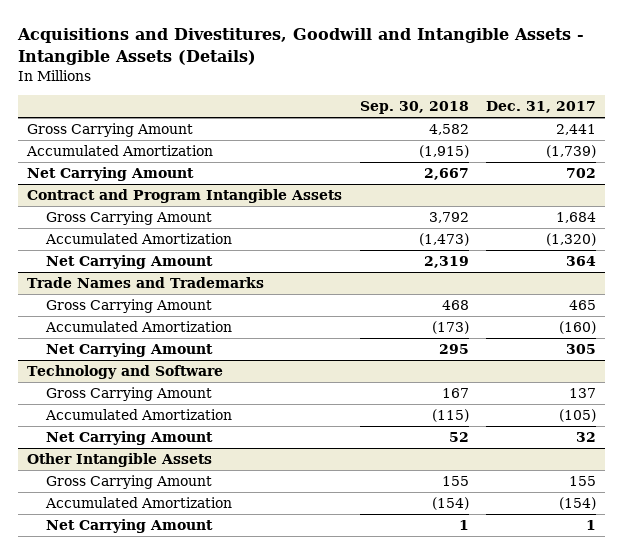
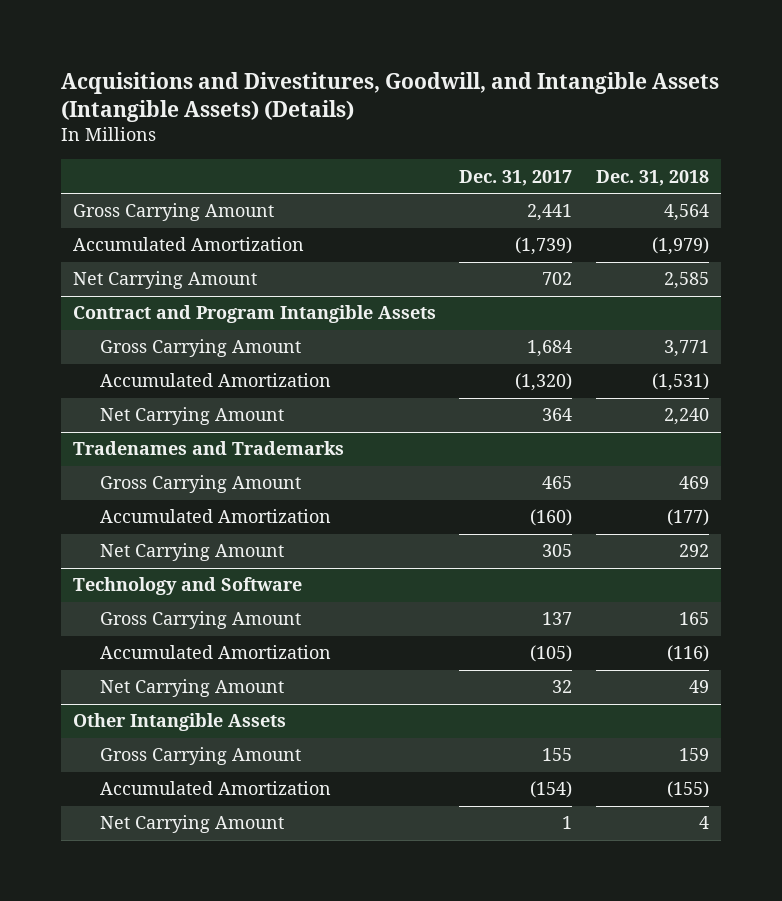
- Acquisitions and Divestitures, Goodwill and Intangible Assets - Intangible Assets (Details)
+ Acquisitions and Divestitures, Goodwill, and Intangible Assets (Intangible Assets) (Details)
- | Sep. 30, 2018 | Dec. 31, 2017
+ | Dec. 31, 2017 | Dec. 31, 2018
- Trade Names and Trademarks
+ Tradenames and Trademarks

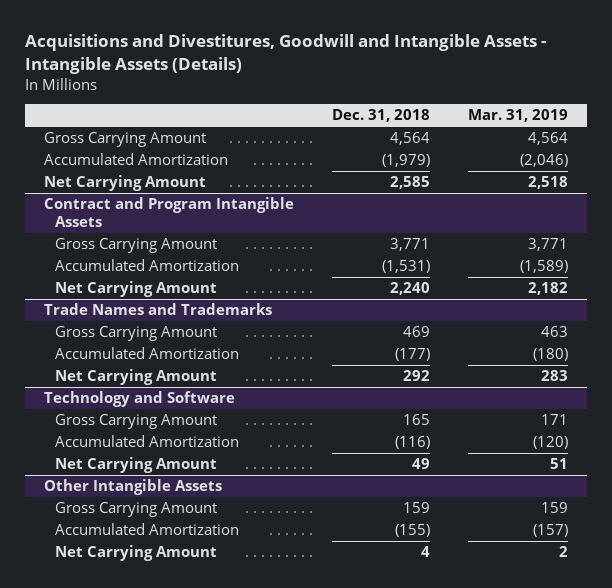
- Acquisitions and Divestitures, Goodwill, and Intangible Assets (Intangible Assets) (Details)
+ Acquisitions and Divestitures, Goodwill and Intangible Assets - Intangible Assets (Details)
- | Dec. 31, 2017 | Dec. 31, 2018
+ | Dec. 31, 2018 | Mar. 31, 2019
- Tradenames and Trademarks
+ Trade Names and Trademarks

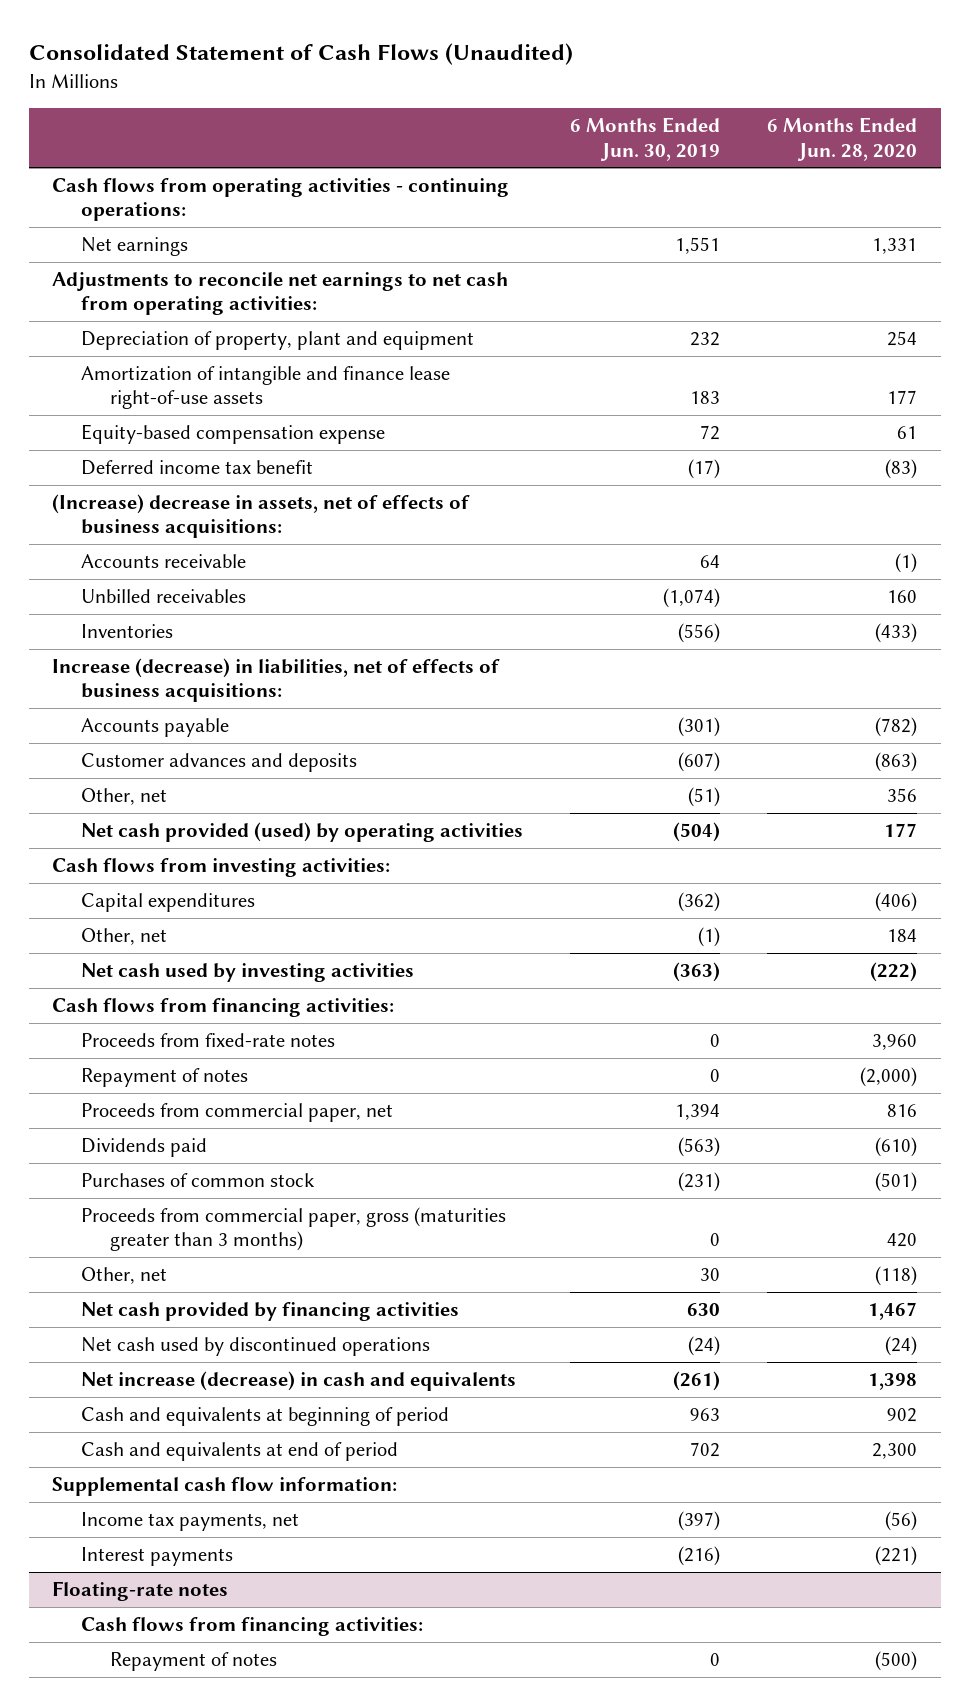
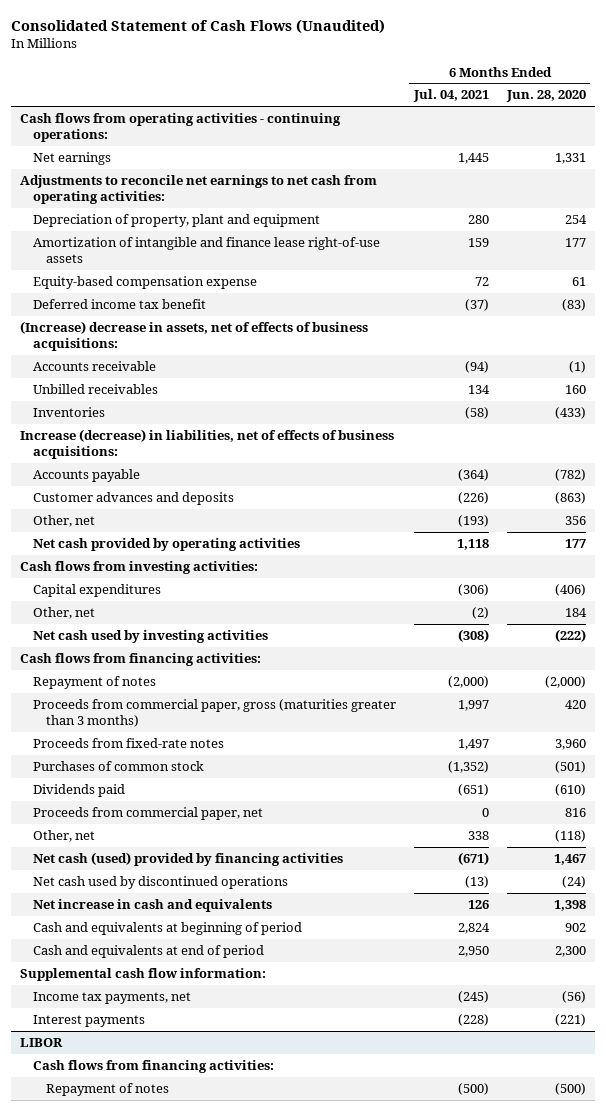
- | 6 Months Ended Jun. 30, 2019 | 6 Months Ended Jun. 28, 2020
+ | 6 Months Ended Jul. 04, 2021 | 6 Months Ended Jun. 28, 2020
- Net cash provided (used) by operating activities | (504) | 177
+ Net cash provided by operating activities | 1,118 | 177
moved down: Proceeds from fixed-rate notes | 1,497 | 3,960
moved down: Purchases of common stock | (1,352) | (501)
moved down: Dividends paid | (651) | (610)
moved down: Proceeds from commercial paper, net | 0 | 816
- Net cash provided by financing activities | 630 | 1,467
+ Net cash (used) provided by financing activities | (671) | 1,467
- Net increase (decrease) in cash and equivalents | (261) | 1,398
+ Net increase in cash and equivalents | 126 | 1,398
- Floating-rate notes
+ LIBOR

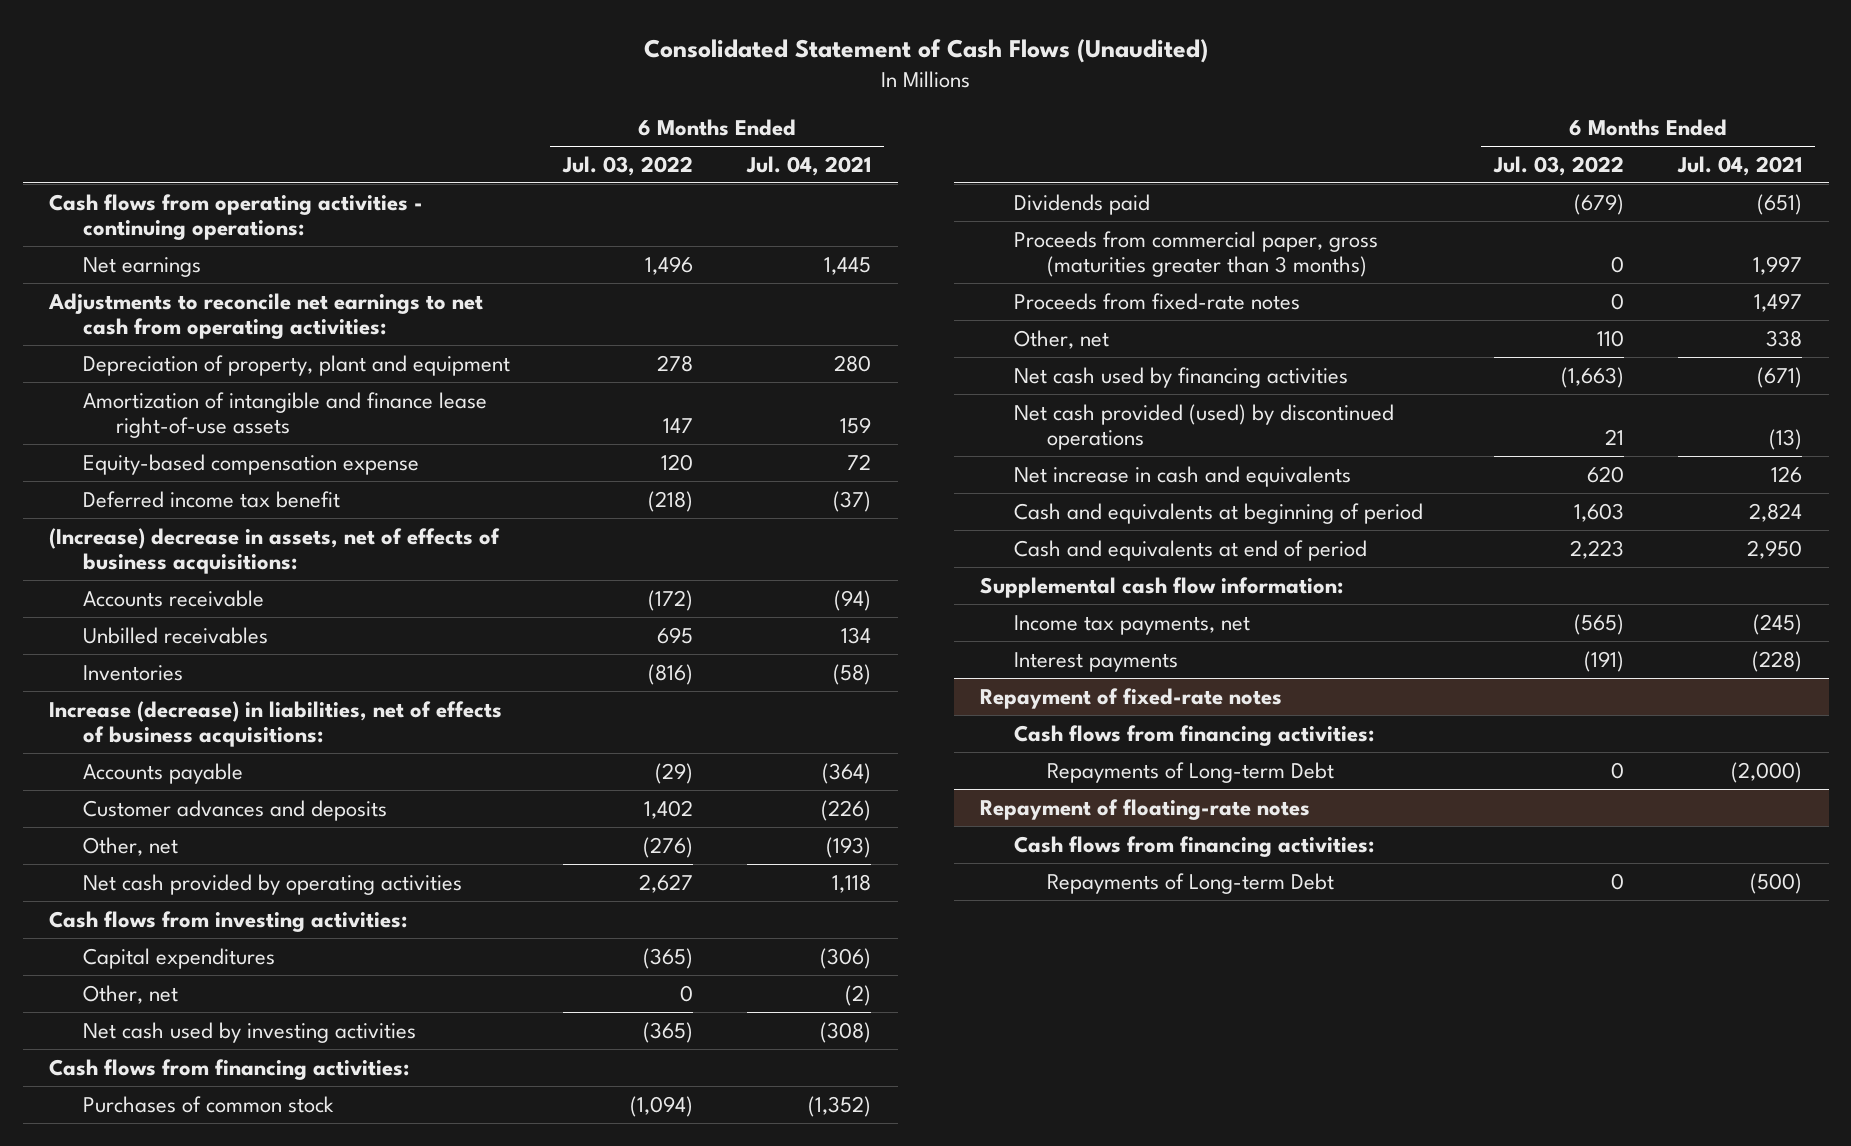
- | 6 Months Ended Jul. 04, 2021 | 6 Months Ended Jun. 28, 2020
+ | 6 Months Ended Jul. 03, 2022 | 6 Months Ended Jul. 04, 2021
- Repayment of notes | (2,000) | (2,000)
- Proceeds from commercial paper, net | 0 | 816
moved down: Proceeds from commercial paper, gross (maturities greater than 3 months) | 0 | 1,997
moved down: Proceeds from fixed-rate notes | 0 | 1,497
- Net cash (used) provided by financing activities | (671) | 1,467
- Net cash used by discontinued operations | (13) | (24)
+ Net cash used by financing activities | (1,663) | (671)
+ Net cash provided (used) by discontinued operations | 21 | (13)
- LIBOR
+ Repayment of fixed-rate notes
- Repayment of notes | (500) | (500)
+ Repayments of Long-term Debt | 0 | (2,000)
+ Repayment of floating-rate notes
+ Cash flows from financing activities:
+ Repayments of Long-term Debt | 0 | (500)

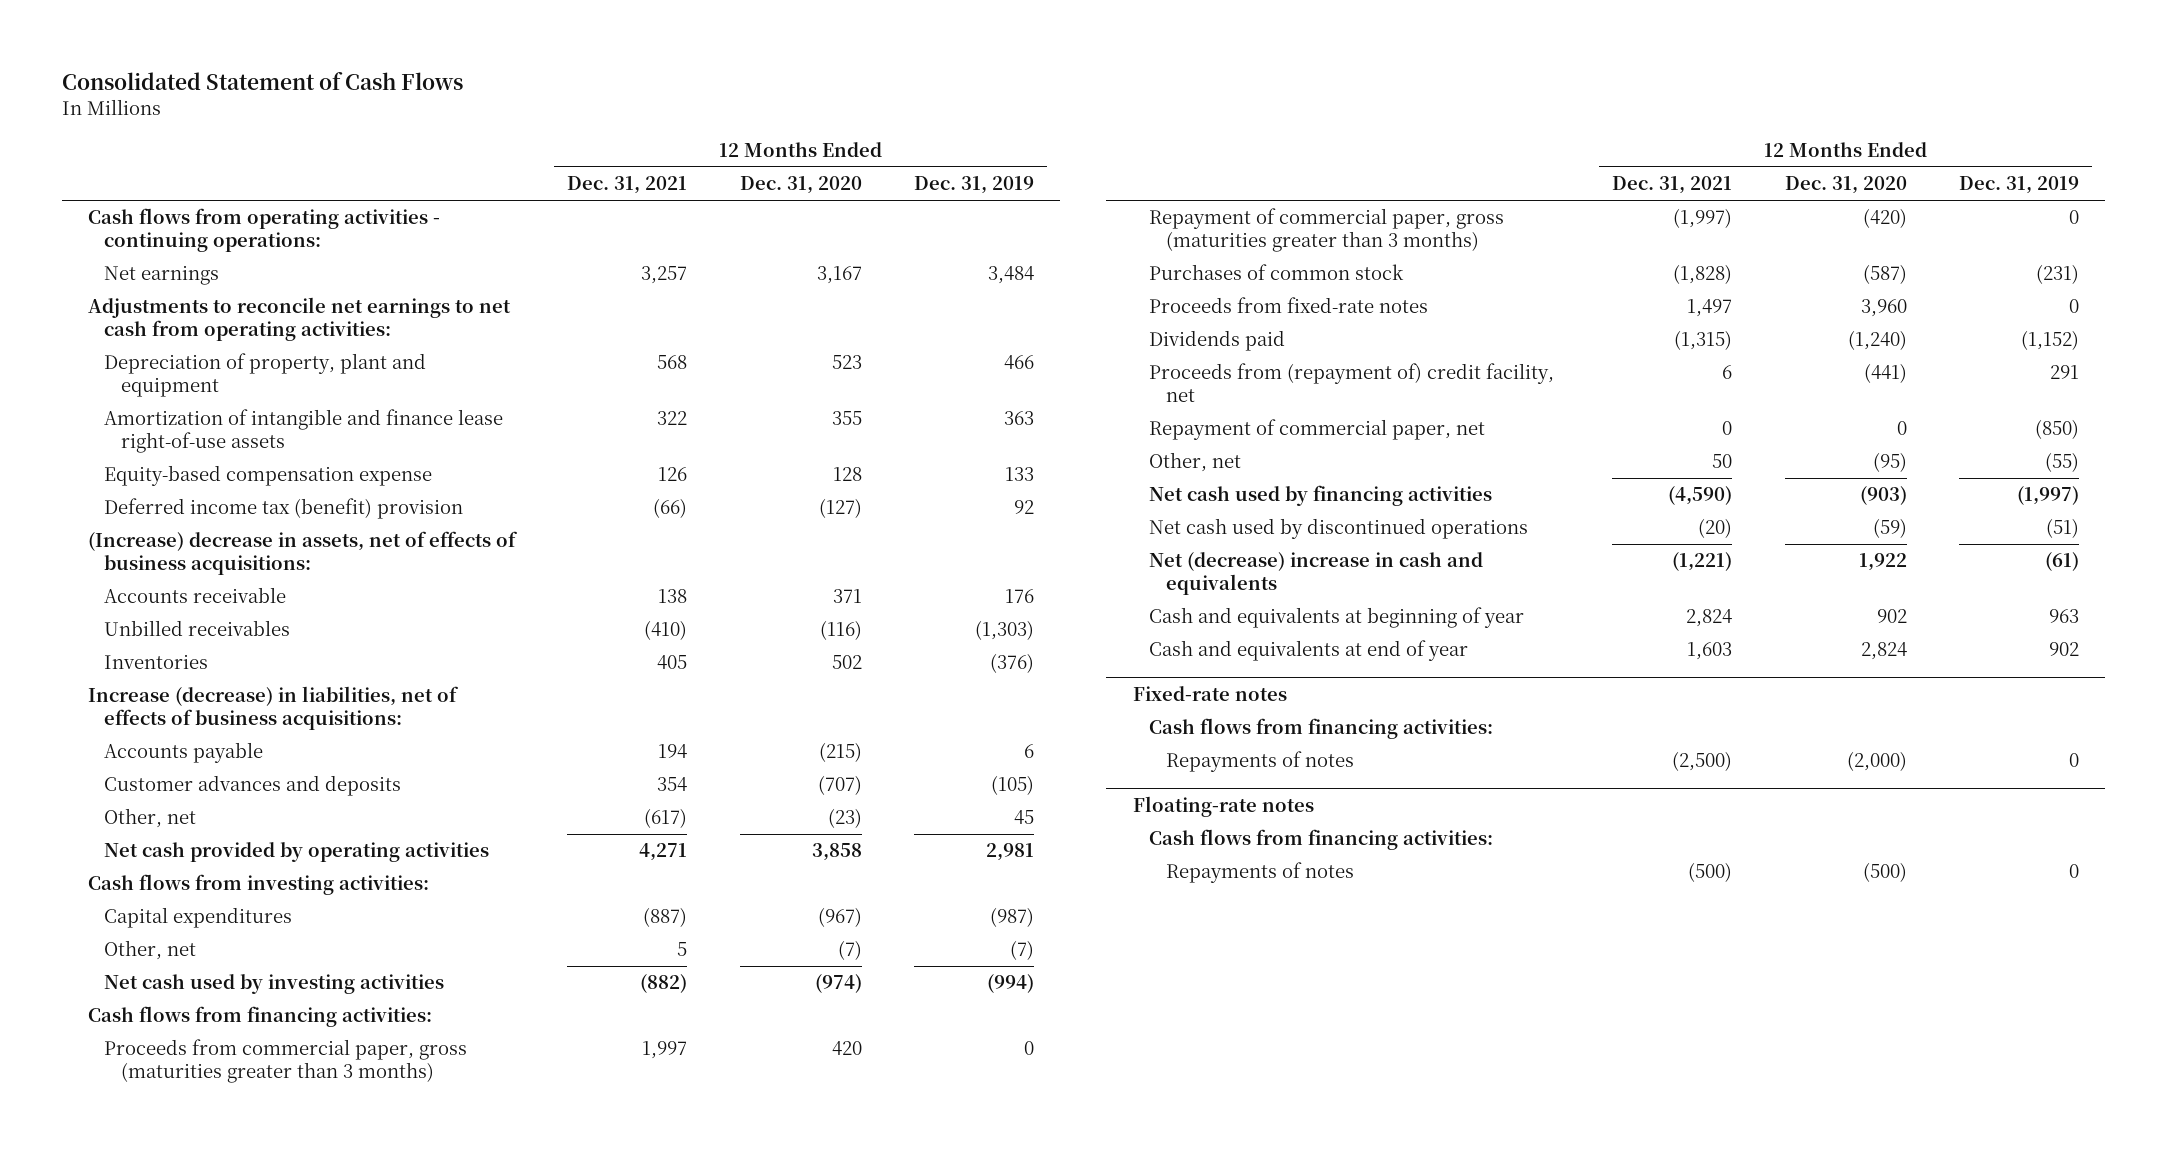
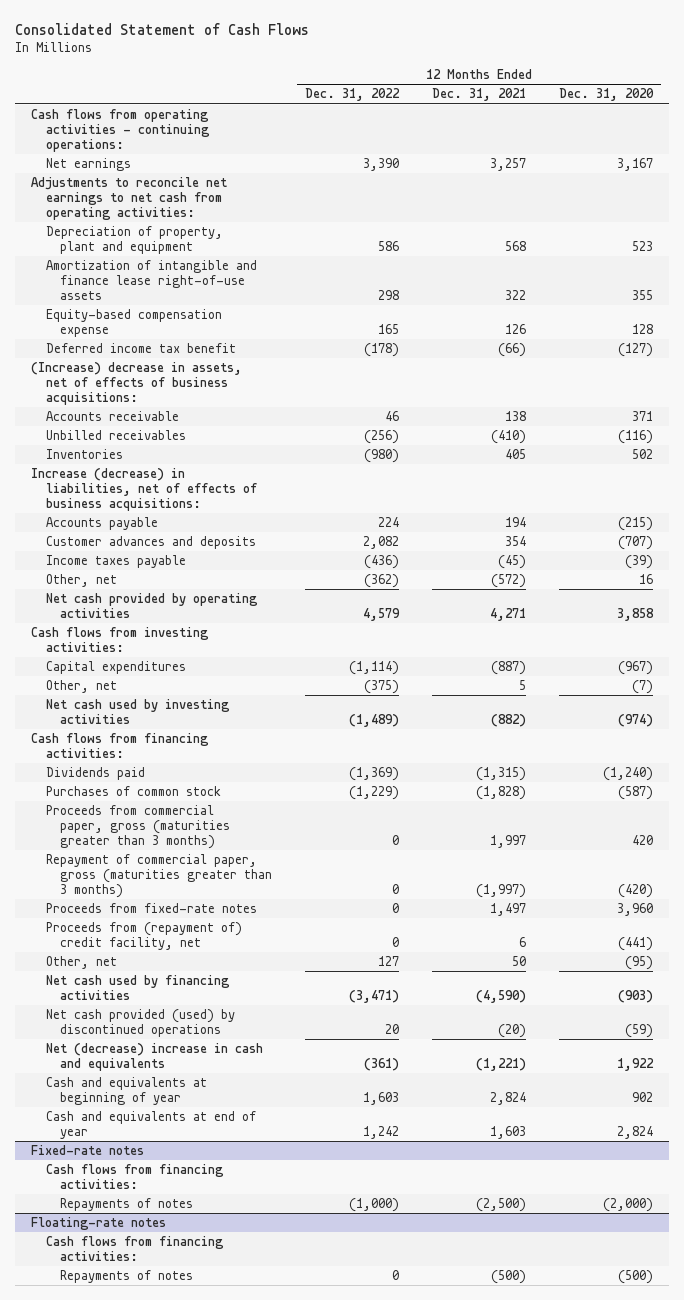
- | 12 Months Ended Dec. 31, 2021 | 12 Months Ended Dec. 31, 2020 | 12 Months Ended Dec. 31, 2019
+ | 12 Months Ended Dec. 31, 2022 | 12 Months Ended Dec. 31, 2021 | 12 Months Ended Dec. 31, 2020
- Deferred income tax (benefit) provision | (66) | (127) | 92
+ Deferred income tax benefit | (178) | (66) | (127)
- Other, net | (617) | (23) | 45
+ Income taxes payable | (436) | (45) | (39)
+ Other, net | (362) | (572) | 16
moved up: Dividends paid | (1,369) | (1,315) | (1,240)
moved up: Purchases of common stock | (1,229) | (1,828) | (587)
- Repayment of commercial paper, net | 0 | 0 | (850)
- Net cash used by discontinued operations | (20) | (59) | (51)
+ Net cash provided (used) by discontinued operations | 20 | (20) | (59)

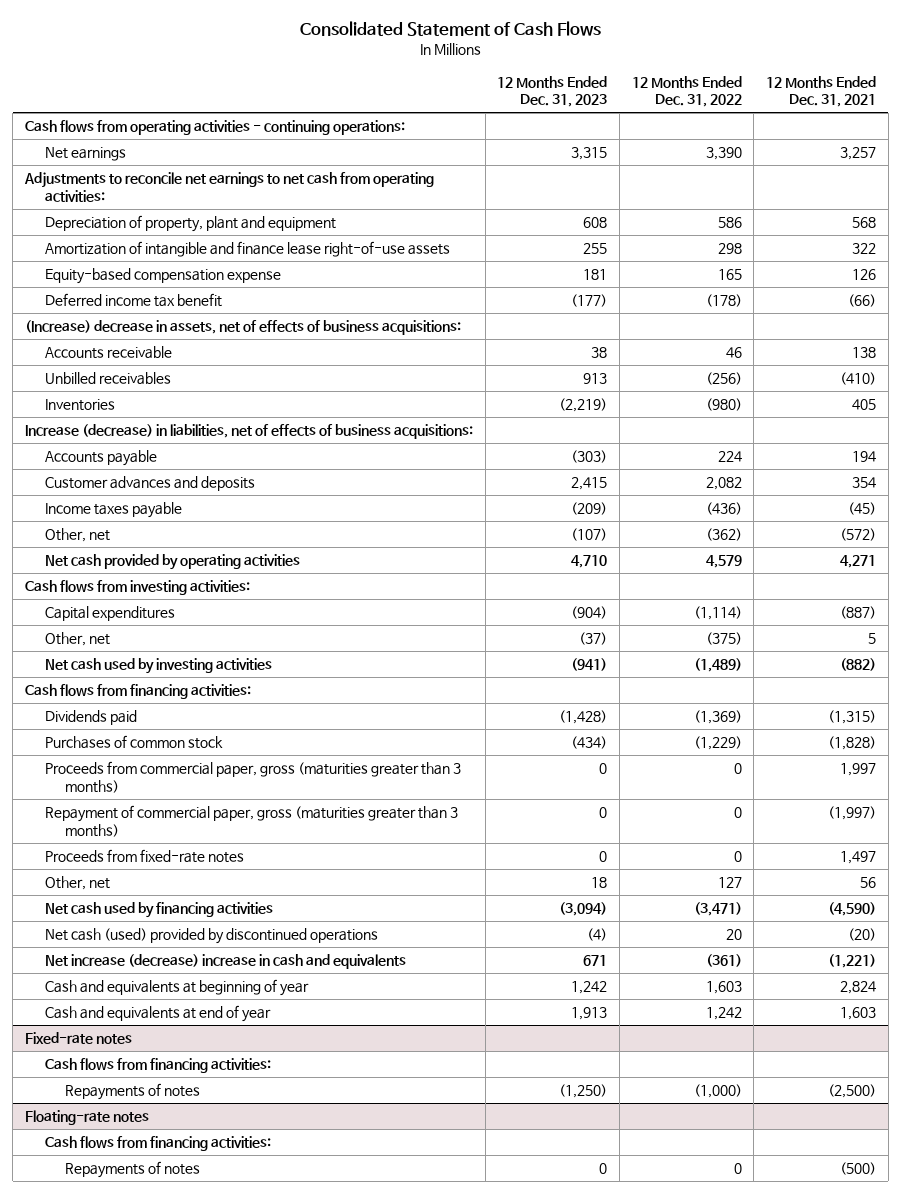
- | 12 Months Ended Dec. 31, 2022 | 12 Months Ended Dec. 31, 2021 | 12 Months Ended Dec. 31, 2020
+ | 12 Months Ended Dec. 31, 2023 | 12 Months Ended Dec. 31, 2022 | 12 Months Ended Dec. 31, 2021
- Proceeds from (repayment of) credit facility, net | 0 | 6 | (441)
- Other, net | 127 | 50 | (95)
+ Other, net | 18 | 127 | 56
- Net cash provided (used) by discontinued operations | 20 | (20) | (59)
- Net (decrease) increase in cash and equivalents | (361) | (1,221) | 1,922
+ Net cash (used) provided by discontinued operations | (4) | 20 | (20)
+ Net increase (decrease) increase in cash and equivalents | 671 | (361) | (1,221)

